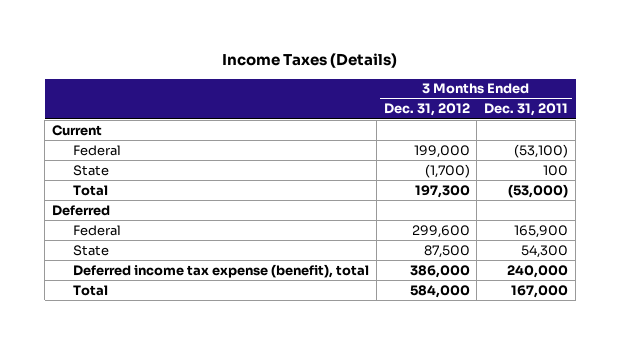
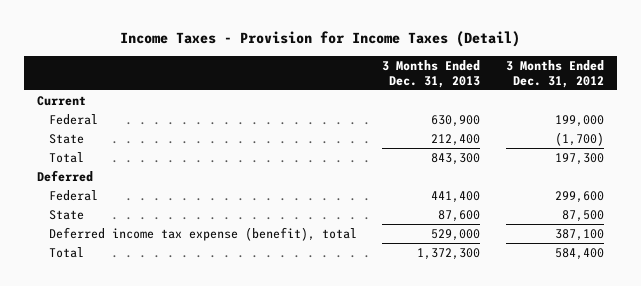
- Income Taxes (Details)
+ Income Taxes - Provision for Income Taxes (Detail)
- | 3 Months Ended Dec. 31, 2012 | 3 Months Ended Dec. 31, 2011
+ | 3 Months Ended Dec. 31, 2013 | 3 Months Ended Dec. 31, 2012
- Deferred income tax expense (benefit), total | 386,000 | 240,000
- Total | 584,000 | 167,000
+ Deferred income tax expense (benefit), total | 529,000 | 387,100
+ Total | 1,372,300 | 584,400

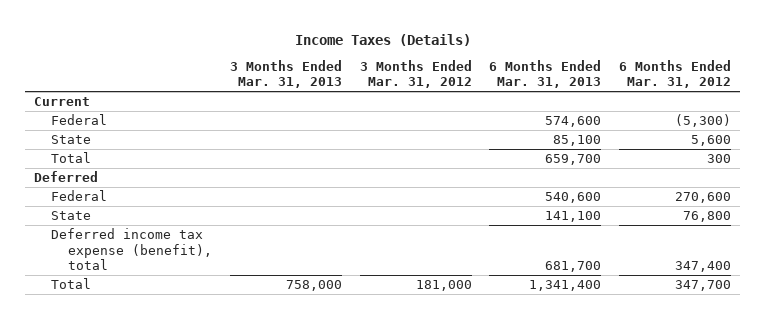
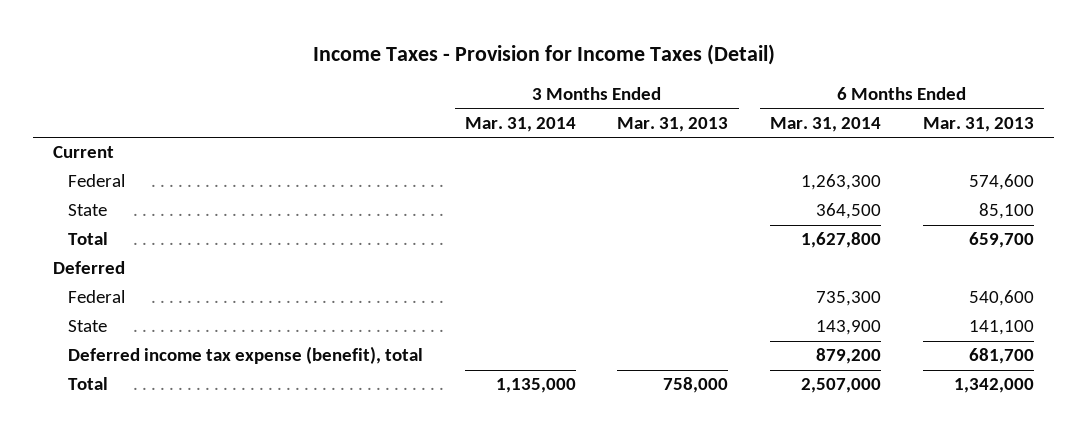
- Income Taxes (Details)
+ Income Taxes - Provision for Income Taxes (Detail)
- | 3 Months Ended Mar. 31, 2013 | 3 Months Ended Mar. 31, 2012 | 6 Months Ended Mar. 31, 2013 | 6 Months Ended Mar. 31, 2012
+ | 3 Months Ended Mar. 31, 2014 | 3 Months Ended Mar. 31, 2013 | 6 Months Ended Mar. 31, 2014 | 6 Months Ended Mar. 31, 2013
- Total | 758,000 | 181,000 | 1,341,400 | 347,700
+ Total | 1,135,000 | 758,000 | 2,507,000 | 1,342,000

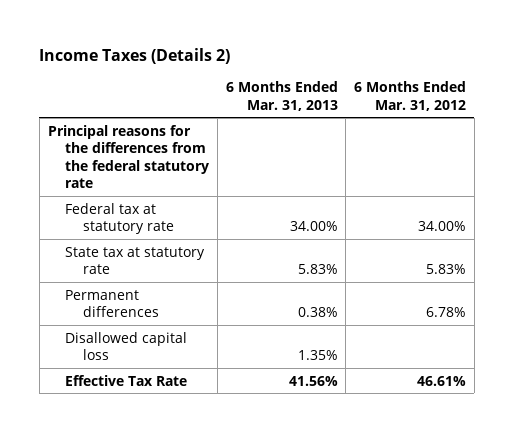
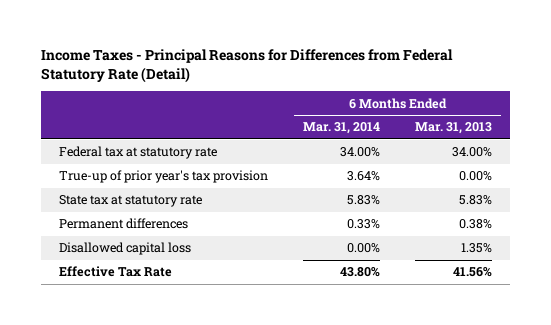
- Income Taxes (Details 2)
+ Income Taxes - Principal Reasons for Differences from Federal Statutory Rate (Detail)
- | 6 Months Ended Mar. 31, 2013 | 6 Months Ended Mar. 31, 2012
+ | 6 Months Ended Mar. 31, 2014 | 6 Months Ended Mar. 31, 2013
- Principal reasons for the differences from the federal statutory rate
+ True-up of prior year's tax provision | 3.64% | 0.00%

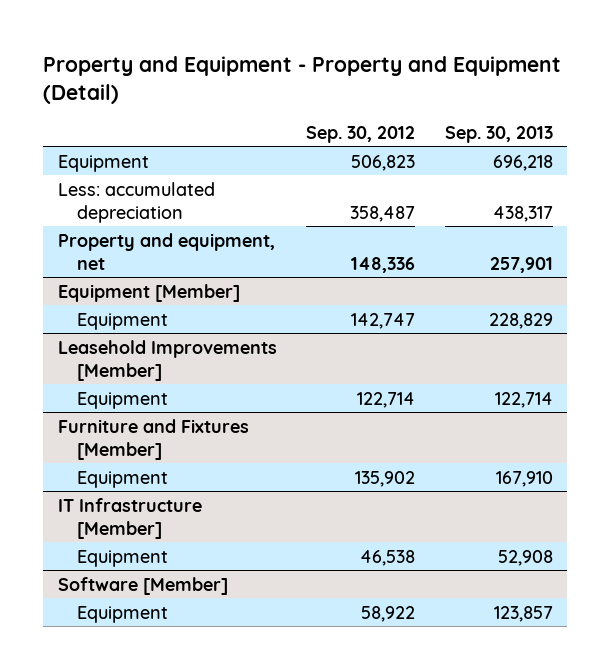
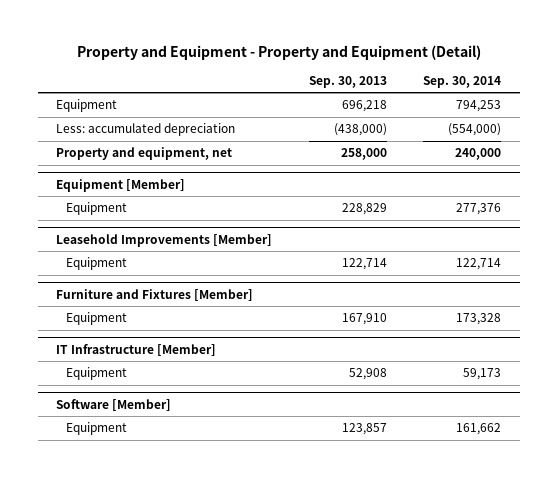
- | Sep. 30, 2012 | Sep. 30, 2013
+ | Sep. 30, 2013 | Sep. 30, 2014
- Less: accumulated depreciation | 358,487 | 438,317
- Property and equipment, net | 148,336 | 257,901
+ Less: accumulated depreciation | (438,000) | (554,000)
+ Property and equipment, net | 258,000 | 240,000

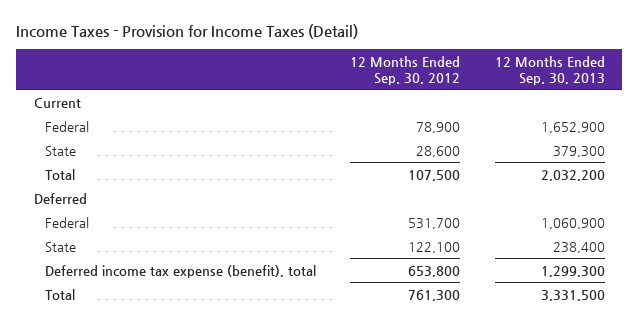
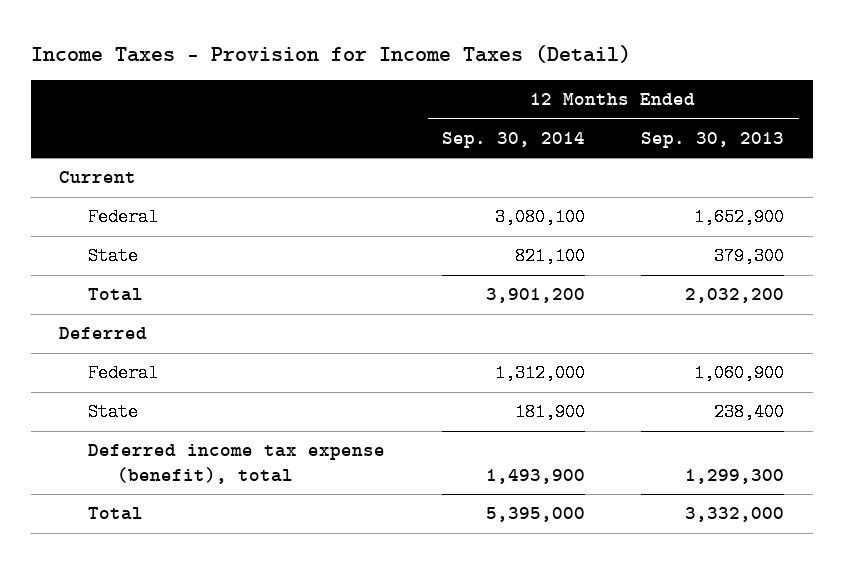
- | 12 Months Ended Sep. 30, 2012 | 12 Months Ended Sep. 30, 2013
+ | 12 Months Ended Sep. 30, 2014 | 12 Months Ended Sep. 30, 2013
- Total | 761,300 | 3,331,500
+ Total | 5,395,000 | 3,332,000

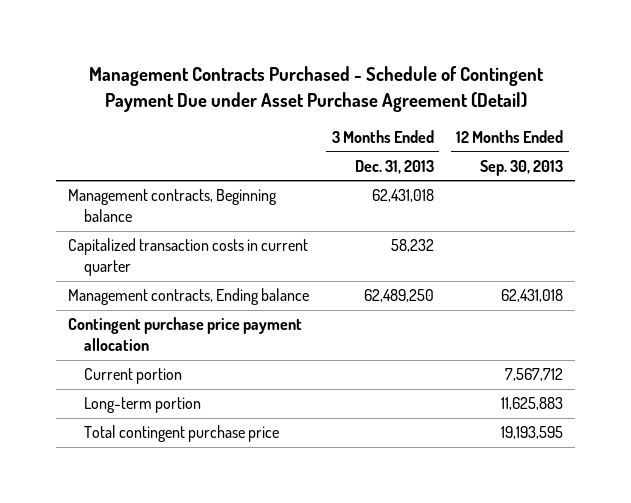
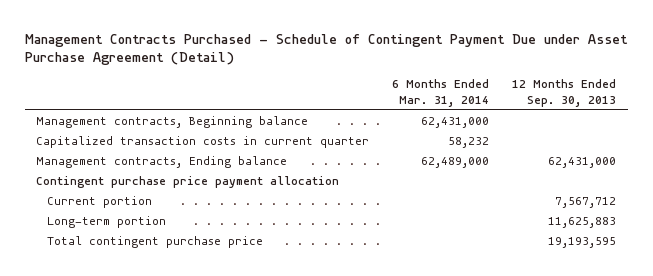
- | 3 Months Ended Dec. 31, 2013 | 12 Months Ended Sep. 30, 2013
+ | 6 Months Ended Mar. 31, 2014 | 12 Months Ended Sep. 30, 2013
- Management contracts, Ending balance | 62,489,250 | 62,431,018
+ Management contracts, Ending balance | 62,489,000 | 62,431,000

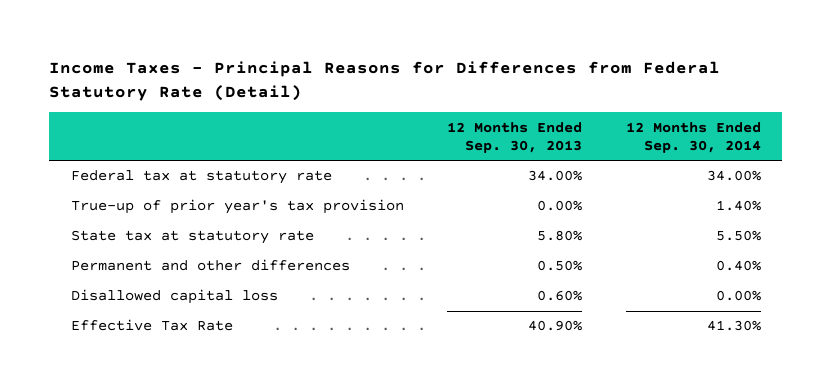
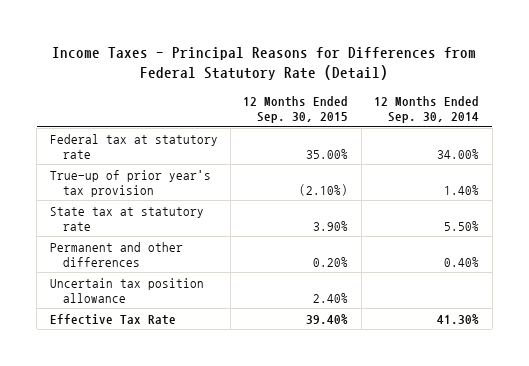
- | 12 Months Ended Sep. 30, 2013 | 12 Months Ended Sep. 30, 2014
+ | 12 Months Ended Sep. 30, 2015 | 12 Months Ended Sep. 30, 2014
- Disallowed capital loss | 0.60% | 0.00%
+ Uncertain tax position allowance | 2.40% |

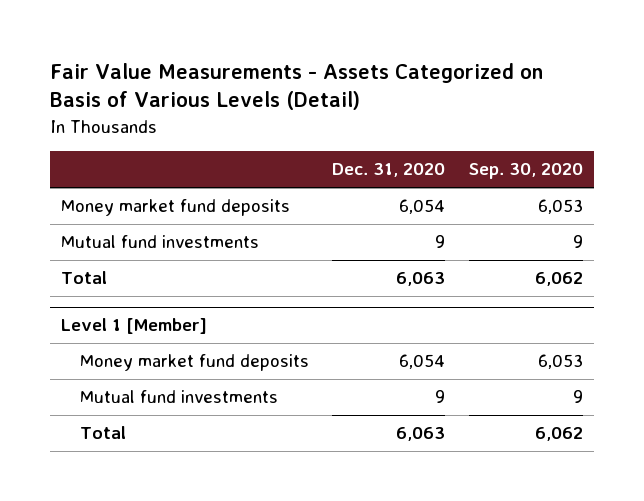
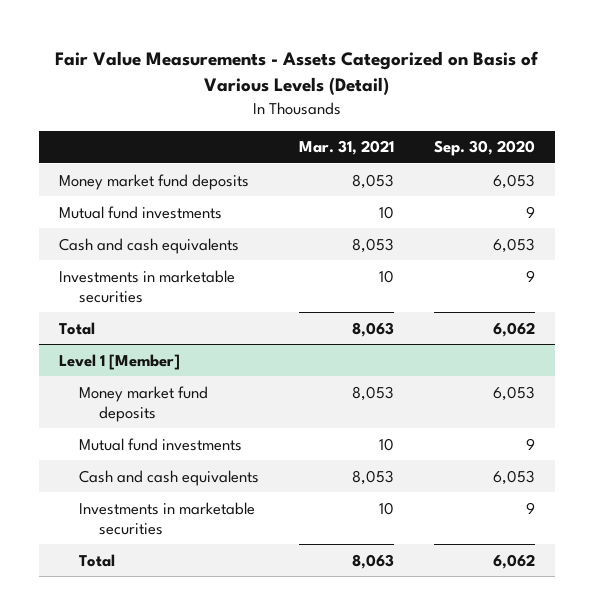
- | Dec. 31, 2020 | Sep. 30, 2020
+ | Mar. 31, 2021 | Sep. 30, 2020
+ Cash and cash equivalents | 8,053 | 6,053
+ Investments in marketable securities | 10 | 9
@ Level 1 [Member]
+ Cash and cash equivalents | 8,053 | 6,053
+ Investments in marketable securities | 10 | 9

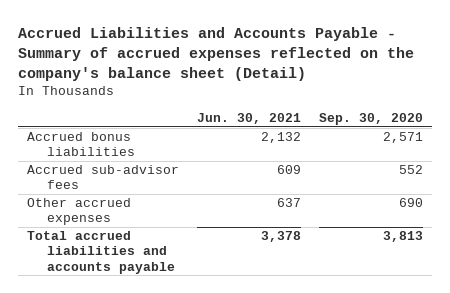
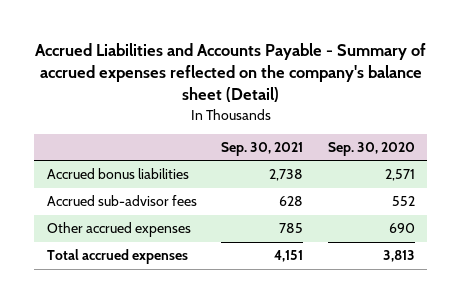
- | Jun. 30, 2021 | Sep. 30, 2020
+ | Sep. 30, 2021 | Sep. 30, 2020
- Total accrued liabilities and accounts payable | 3,378 | 3,813
+ Total accrued expenses | 4,151 | 3,813

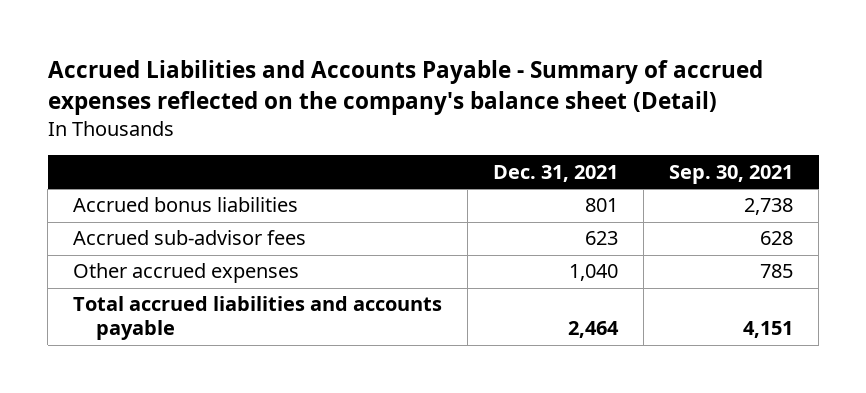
- | Sep. 30, 2021 | Sep. 30, 2020
+ | Dec. 31, 2021 | Sep. 30, 2021
- Total accrued expenses | 4,151 | 3,813
+ Total accrued liabilities and accounts payable | 2,464 | 4,151

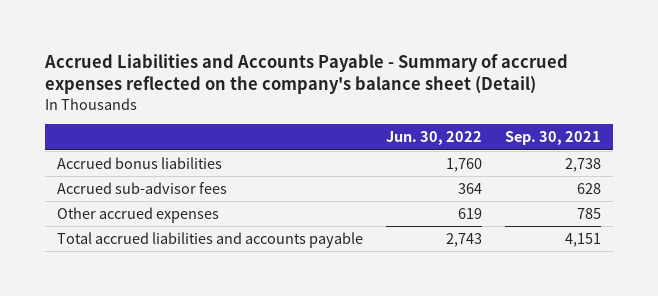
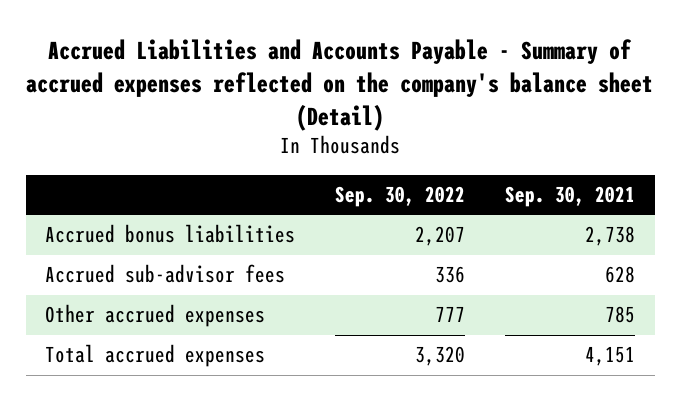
- | Jun. 30, 2022 | Sep. 30, 2021
+ | Sep. 30, 2022 | Sep. 30, 2021
- Total accrued liabilities and accounts payable | 2,743 | 4,151
+ Total accrued expenses | 3,320 | 4,151

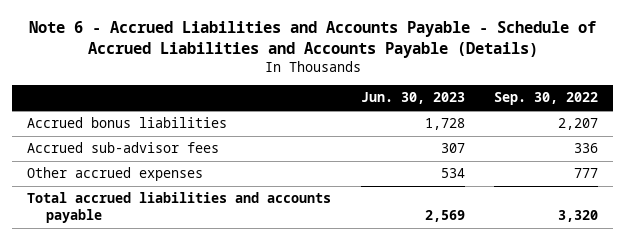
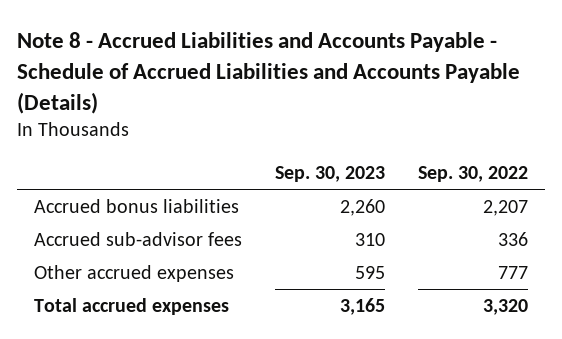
- Note 6 - Accrued Liabilities and Accounts Payable - Schedule of Accrued Liabilities and Accounts Payable (Details)
+ Note 8 - Accrued Liabilities and Accounts Payable - Schedule of Accrued Liabilities and Accounts Payable (Details)
- | Jun. 30, 2023 | Sep. 30, 2022
+ | Sep. 30, 2023 | Sep. 30, 2022
- Total accrued liabilities and accounts payable | 2,569 | 3,320
+ Total accrued expenses | 3,165 | 3,320

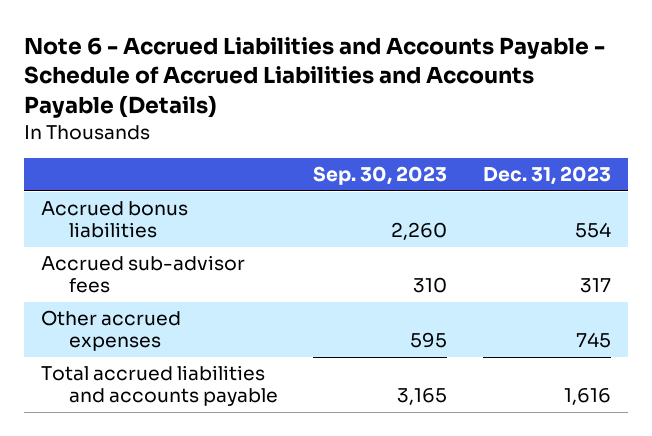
- Note 8 - Accrued Liabilities and Accounts Payable - Schedule of Accrued Liabilities and Accounts Payable (Details)
+ Note 6 - Accrued Liabilities and Accounts Payable - Schedule of Accrued Liabilities and Accounts Payable (Details)
- | Sep. 30, 2023 | Sep. 30, 2022
+ | Sep. 30, 2023 | Dec. 31, 2023
- Total accrued expenses | 3,165 | 3,320
+ Total accrued liabilities and accounts payable | 3,165 | 1,616

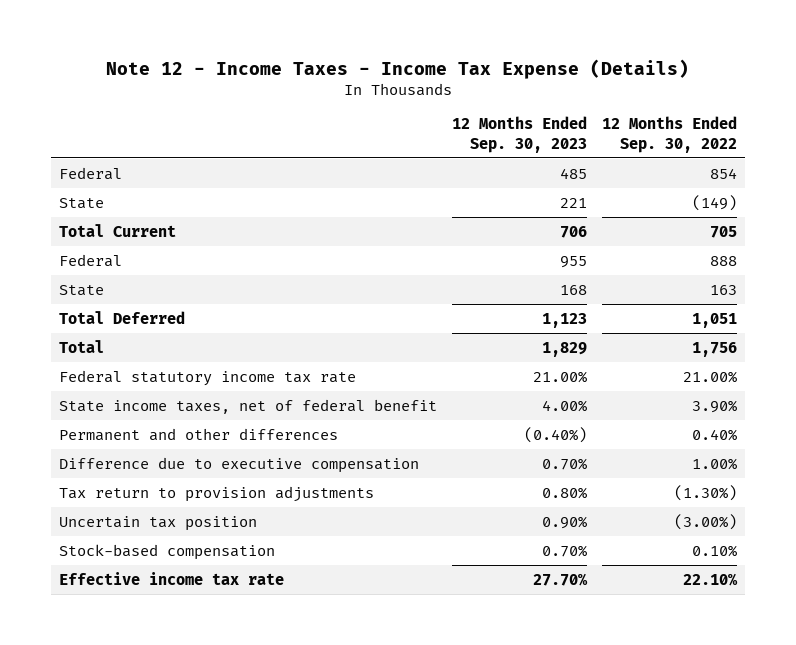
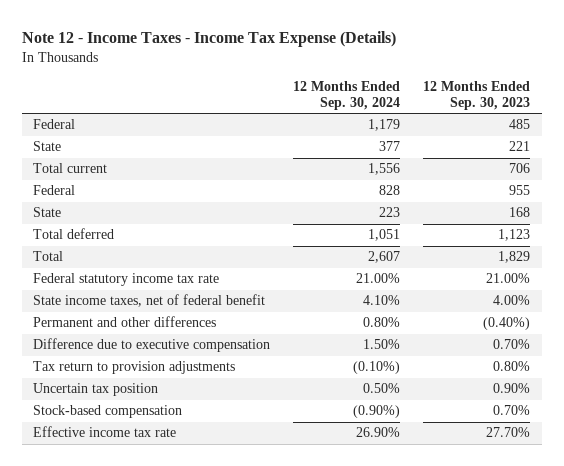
- | 12 Months Ended Sep. 30, 2023 | 12 Months Ended Sep. 30, 2022
+ | 12 Months Ended Sep. 30, 2024 | 12 Months Ended Sep. 30, 2023
- Total Current | 706 | 705
+ Total current | 1,556 | 706
- Total Deferred | 1,123 | 1,051
+ Total deferred | 1,051 | 1,123

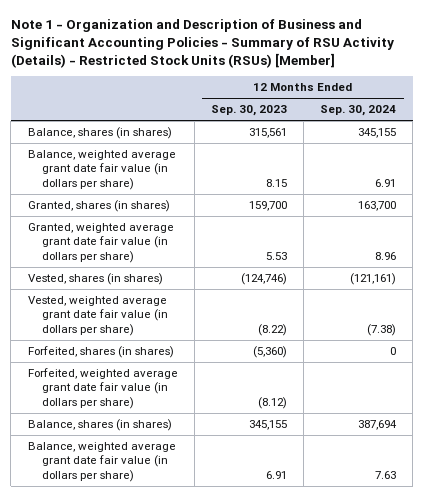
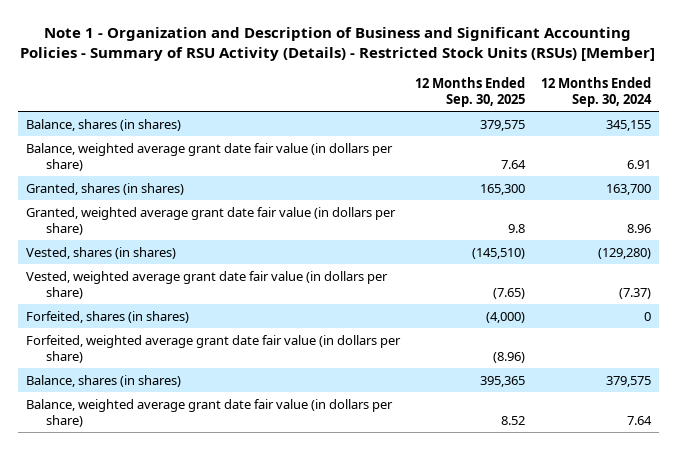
- | 12 Months Ended Sep. 30, 2023 | 12 Months Ended Sep. 30, 2024
+ | 12 Months Ended Sep. 30, 2025 | 12 Months Ended Sep. 30, 2024
- Vested, shares (in shares) | (124,746) | (121,161)
- Vested, weighted average grant date fair value (in dollars per share) | (8.22) | (7.38)
+ Vested, shares (in shares) | (145,510) | (129,280)
+ Vested, weighted average grant date fair value (in dollars per share) | (7.65) | (7.37)
- Balance, shares (in shares) | 345,155 | 387,694
- Balance, weighted average grant date fair value (in dollars per share) | 6.91 | 7.63
+ Balance, shares (in shares) | 395,365 | 379,575
+ Balance, weighted average grant date fair value (in dollars per share) | 8.52 | 7.64

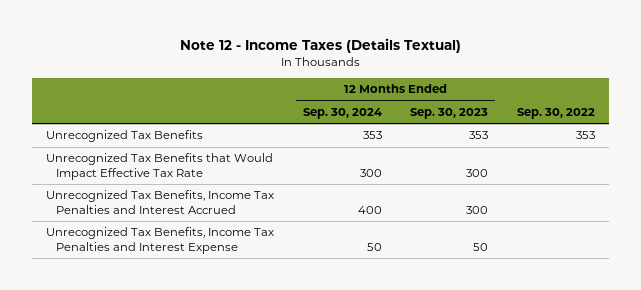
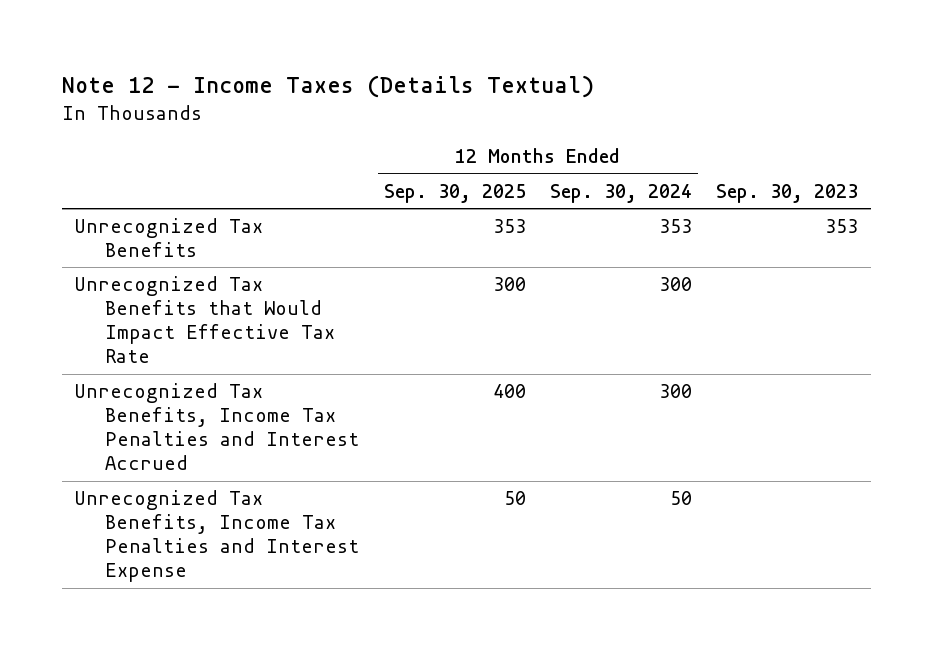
- | 12 Months Ended Sep. 30, 2024 | 12 Months Ended Sep. 30, 2023 | Sep. 30, 2022
+ | 12 Months Ended Sep. 30, 2025 | 12 Months Ended Sep. 30, 2024 | Sep. 30, 2023
- Unrecognized Tax Benefits, Income Tax Penalties and Interest Accrued | 400 | 300 |
+ Unrecognized Tax Benefits, Income Tax Penalties and Interest Accrued | 400 | 300 |

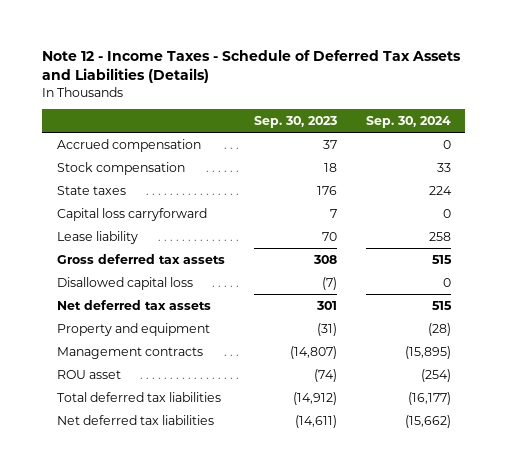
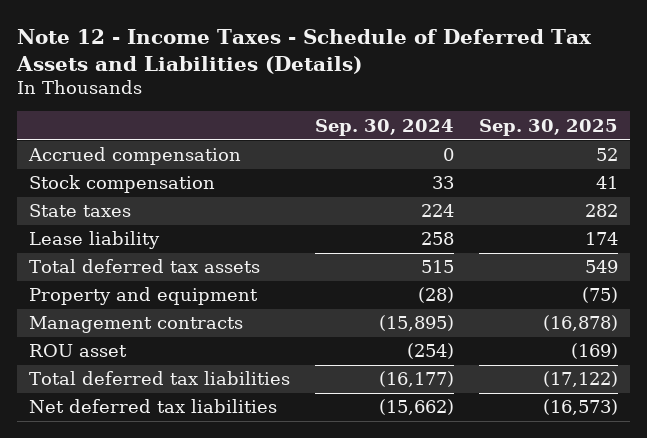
- | Sep. 30, 2023 | Sep. 30, 2024
+ | Sep. 30, 2024 | Sep. 30, 2025
- Capital loss carryforward | 7 | 0
- Gross deferred tax assets | 308 | 515
- Disallowed capital loss | (7) | 0
- Net deferred tax assets | 301 | 515
+ Total deferred tax assets | 515 | 549

